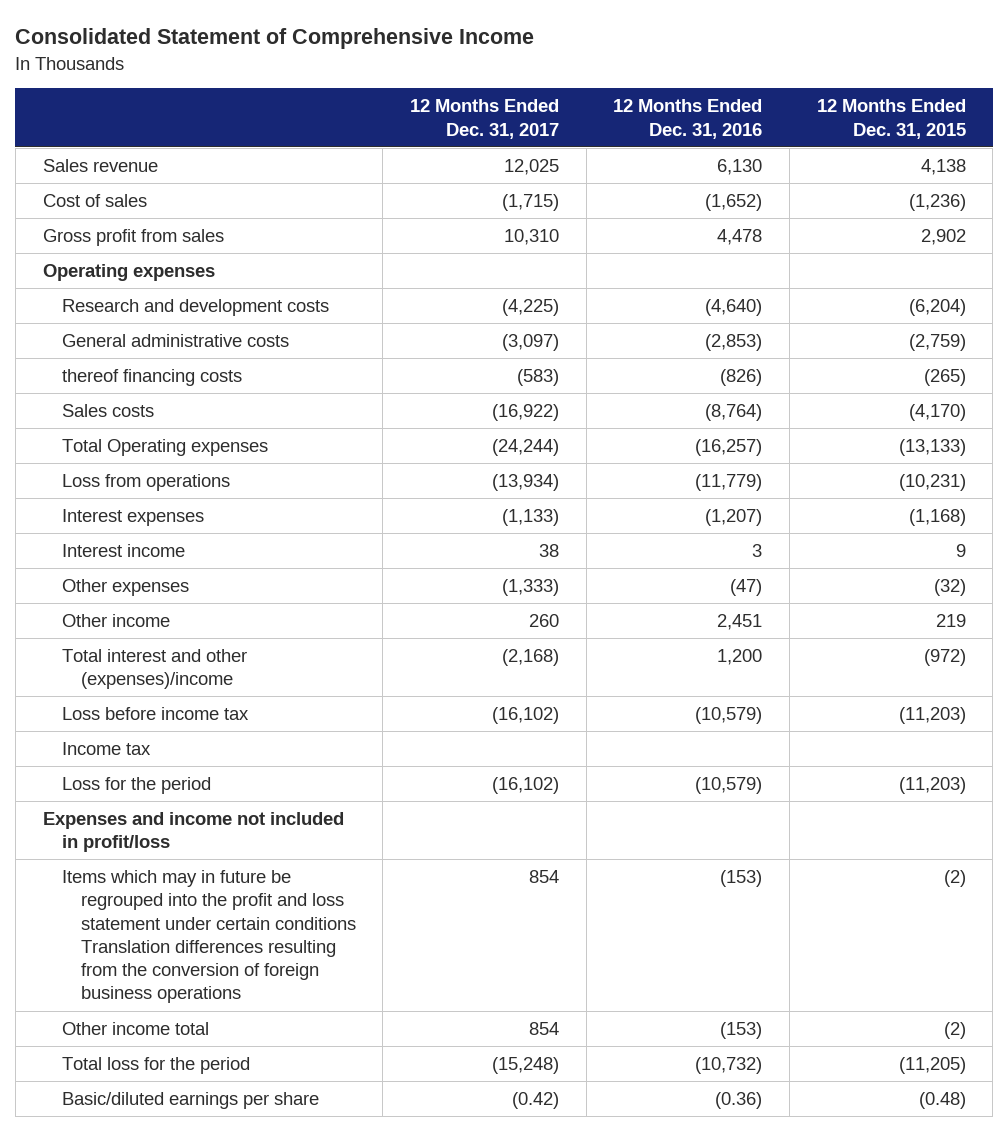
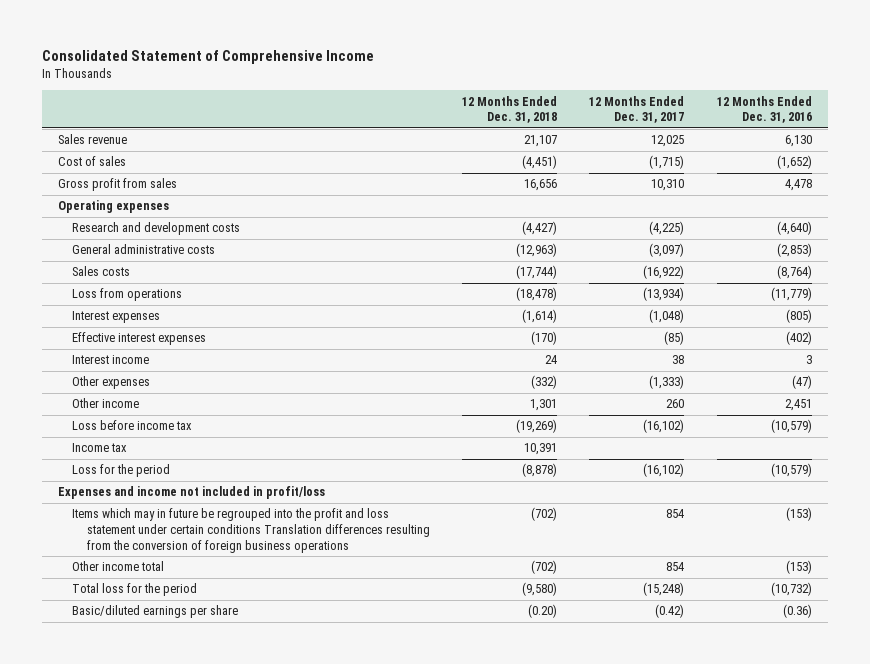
- | 12 Months Ended Dec. 31, 2017 | 12 Months Ended Dec. 31, 2016 | 12 Months Ended Dec. 31, 2015
+ | 12 Months Ended Dec. 31, 2018 | 12 Months Ended Dec. 31, 2017 | 12 Months Ended Dec. 31, 2016
- thereof financing costs | (583) | (826) | (265)
- Total Operating expenses | (24,244) | (16,257) | (13,133)
- Interest expenses | (1,133) | (1,207) | (1,168)
+ Interest expenses | (1,614) | (1,048) | (805)
+ Effective interest expenses | (170) | (85) | (402)
- Total interest and other (expenses)/income | (2,168) | 1,200 | (972)

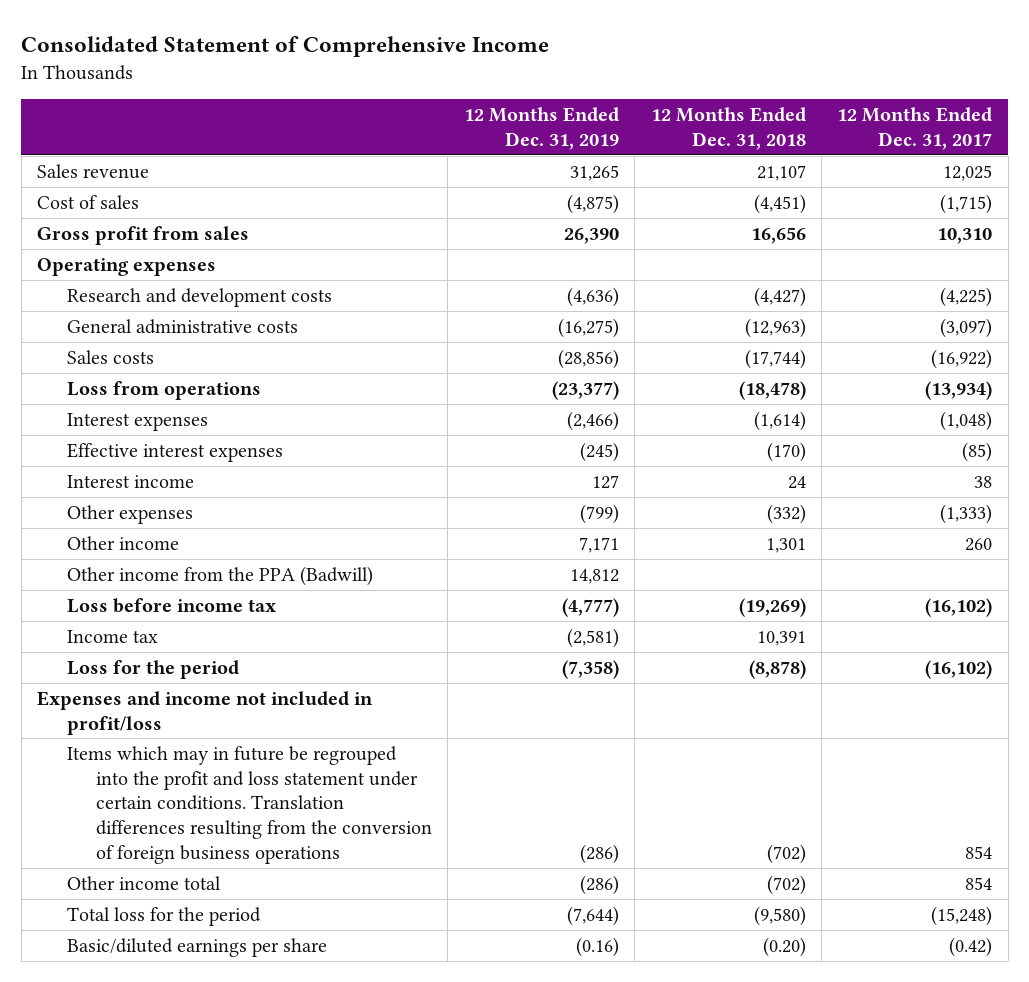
- | 12 Months Ended Dec. 31, 2018 | 12 Months Ended Dec. 31, 2017 | 12 Months Ended Dec. 31, 2016
+ | 12 Months Ended Dec. 31, 2019 | 12 Months Ended Dec. 31, 2018 | 12 Months Ended Dec. 31, 2017
+ Other income from the PPA (Badwill) | 14,812 | |
- Items which may in future be regrouped into the profit and loss statement under certain conditions Translation differences resulting from the conversion of foreign business operations | (702) | 854 | (153)
+ Items which may in future be regrouped into the profit and loss statement under certain conditions. Translation differences resulting from the conversion of foreign business operations | (286) | (702) | 854

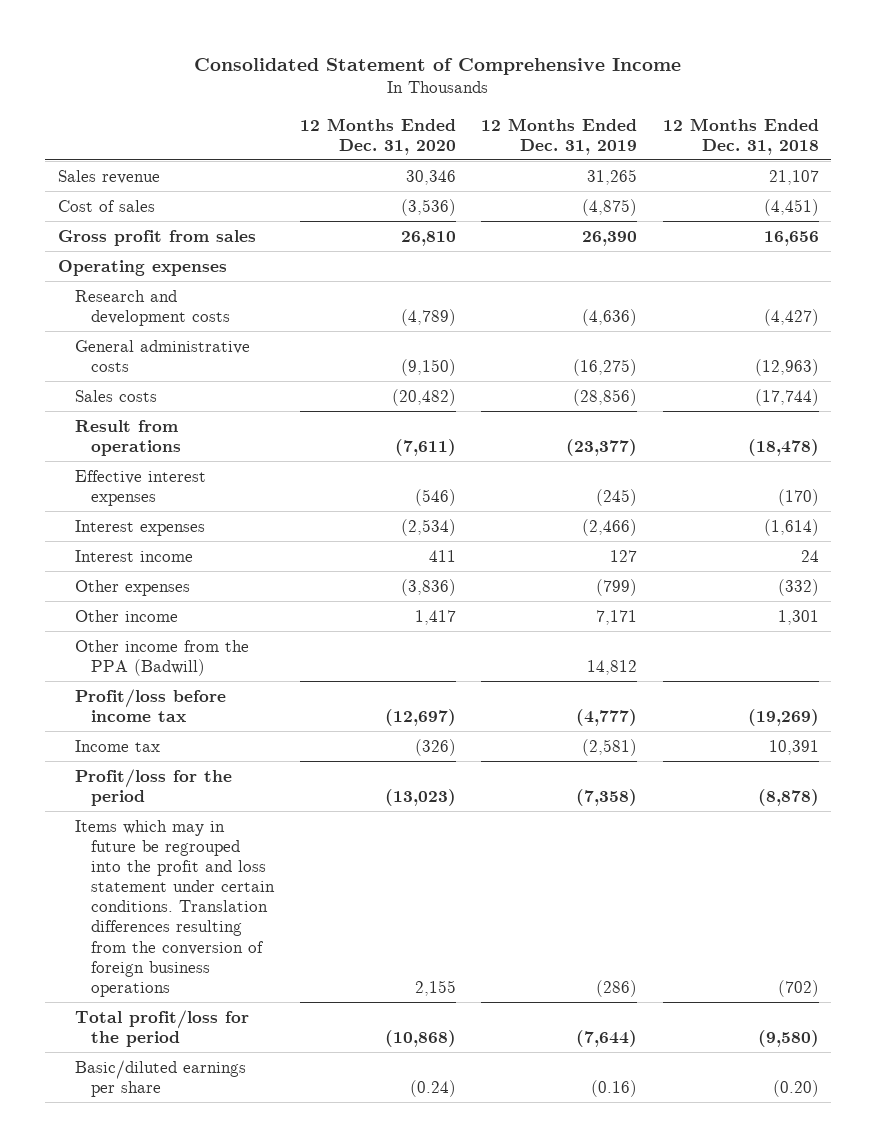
- | 12 Months Ended Dec. 31, 2019 | 12 Months Ended Dec. 31, 2018 | 12 Months Ended Dec. 31, 2017
+ | 12 Months Ended Dec. 31, 2020 | 12 Months Ended Dec. 31, 2019 | 12 Months Ended Dec. 31, 2018
- Loss from operations | (23,377) | (18,478) | (13,934)
+ Result from operations | (7,611) | (23,377) | (18,478)
moved down: Interest expenses | (2,534) | (2,466) | (1,614)
- Loss before income tax | (4,777) | (19,269) | (16,102)
+ Profit/loss before income tax | (12,697) | (4,777) | (19,269)
- Loss for the period | (7,358) | (8,878) | (16,102)
- Expenses and income not included in profit/loss
+ Profit/loss for the period | (13,023) | (7,358) | (8,878)
- Other income total | (286) | (702) | 854
- Total loss for the period | (7,644) | (9,580) | (15,248)
+ Total profit/loss for the period | (10,868) | (7,644) | (9,580)

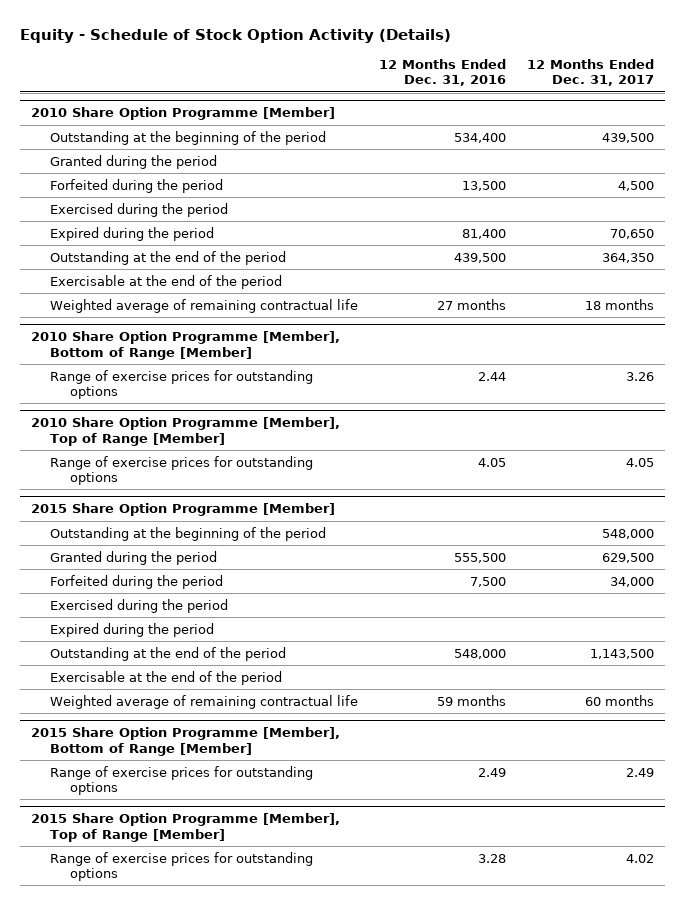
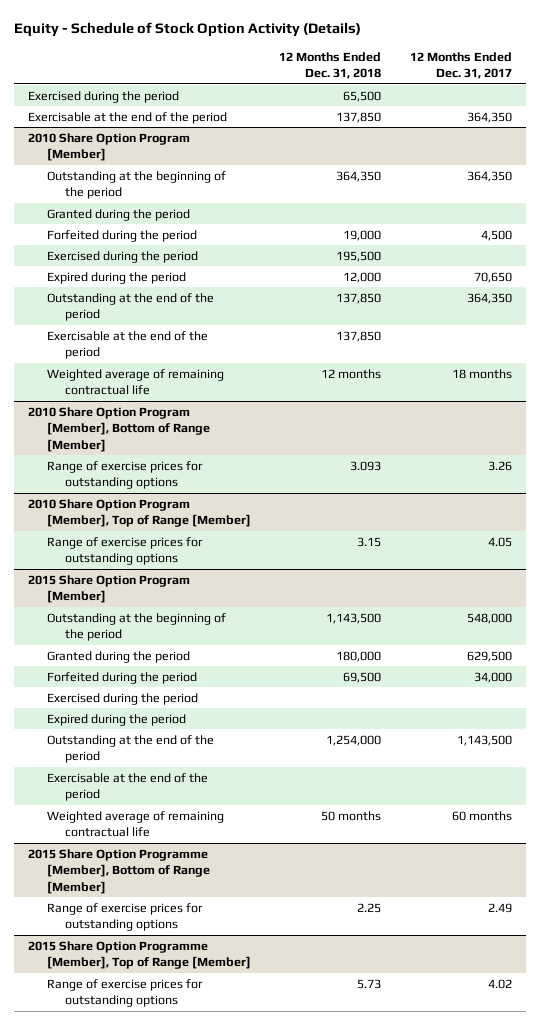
- | 12 Months Ended Dec. 31, 2016 | 12 Months Ended Dec. 31, 2017
+ | 12 Months Ended Dec. 31, 2018 | 12 Months Ended Dec. 31, 2017
- 2010 Share Option Programme [Member]
- Outstanding at the beginning of the period | 534,400 | 439,500
+ Exercised during the period | 65,500 |
+ Exercisable at the end of the period | 137,850 | 364,350
+ 2010 Share Option Program [Member]
+ Outstanding at the beginning of the period | 364,350 | 364,350
- 2010 Share Option Programme [Member], Bottom of Range [Member]
+ 2010 Share Option Program [Member], Bottom of Range [Member]
- 2010 Share Option Programme [Member], Top of Range [Member]
+ 2010 Share Option Program [Member], Top of Range [Member]
- 2015 Share Option Programme [Member]
+ 2015 Share Option Program [Member]

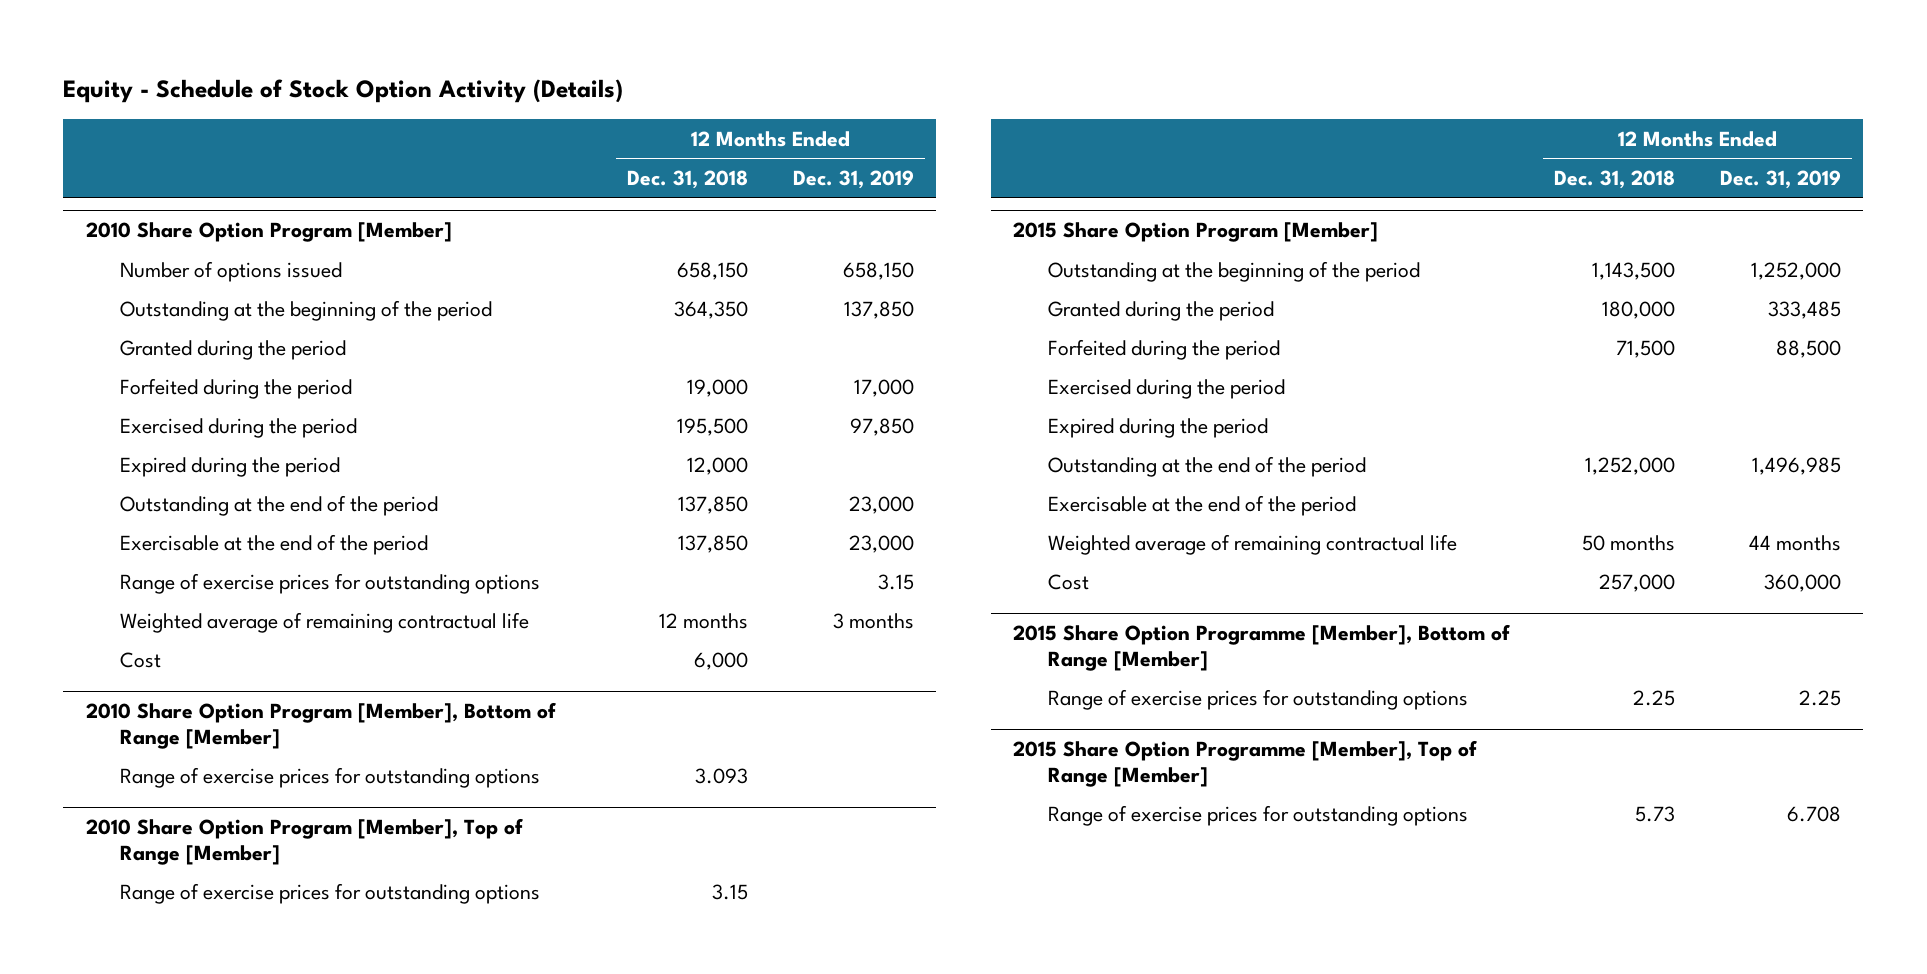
- | 12 Months Ended Dec. 31, 2018 | 12 Months Ended Dec. 31, 2017
+ | 12 Months Ended Dec. 31, 2018 | 12 Months Ended Dec. 31, 2019
- Exercised during the period | 65,500 |
- Exercisable at the end of the period | 137,850 | 364,350
@ 2010 Share Option Program [Member]
+ Number of options issued | 658,150 | 658,150
+ Range of exercise prices for outstanding options | | 3.15
+ Cost | 6,000 |
@ 2015 Share Option Program [Member]
- Forfeited during the period | 69,500 | 34,000
+ Forfeited during the period | 71,500 | 88,500
- Outstanding at the end of the period | 1,254,000 | 1,143,500
+ Outstanding at the end of the period | 1,252,000 | 1,496,985
+ Cost | 257,000 | 360,000

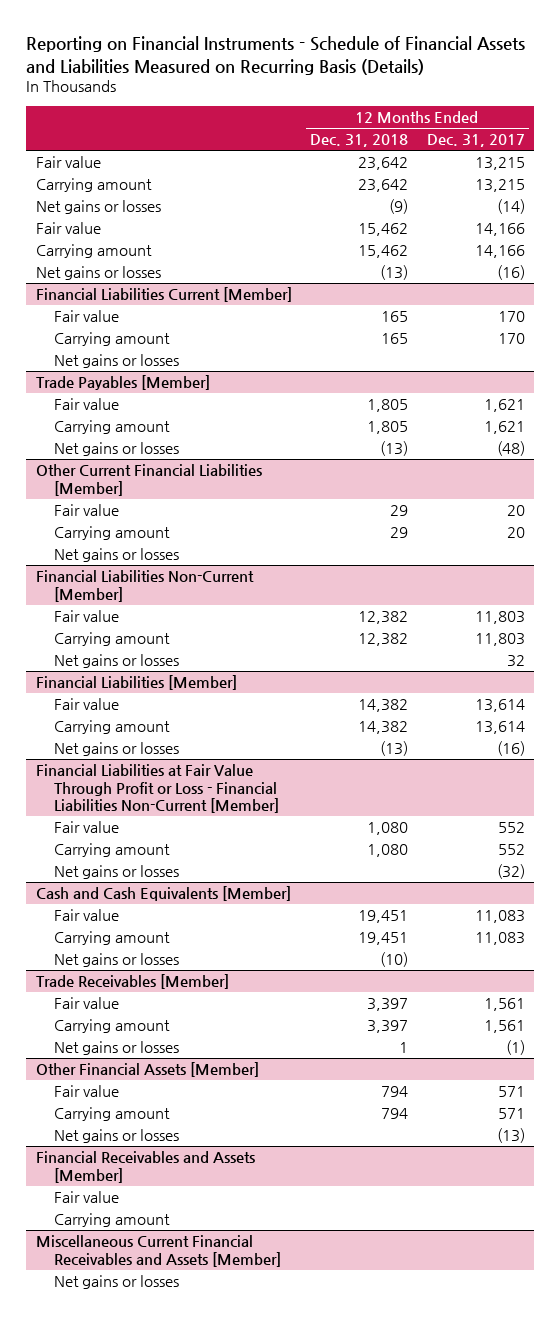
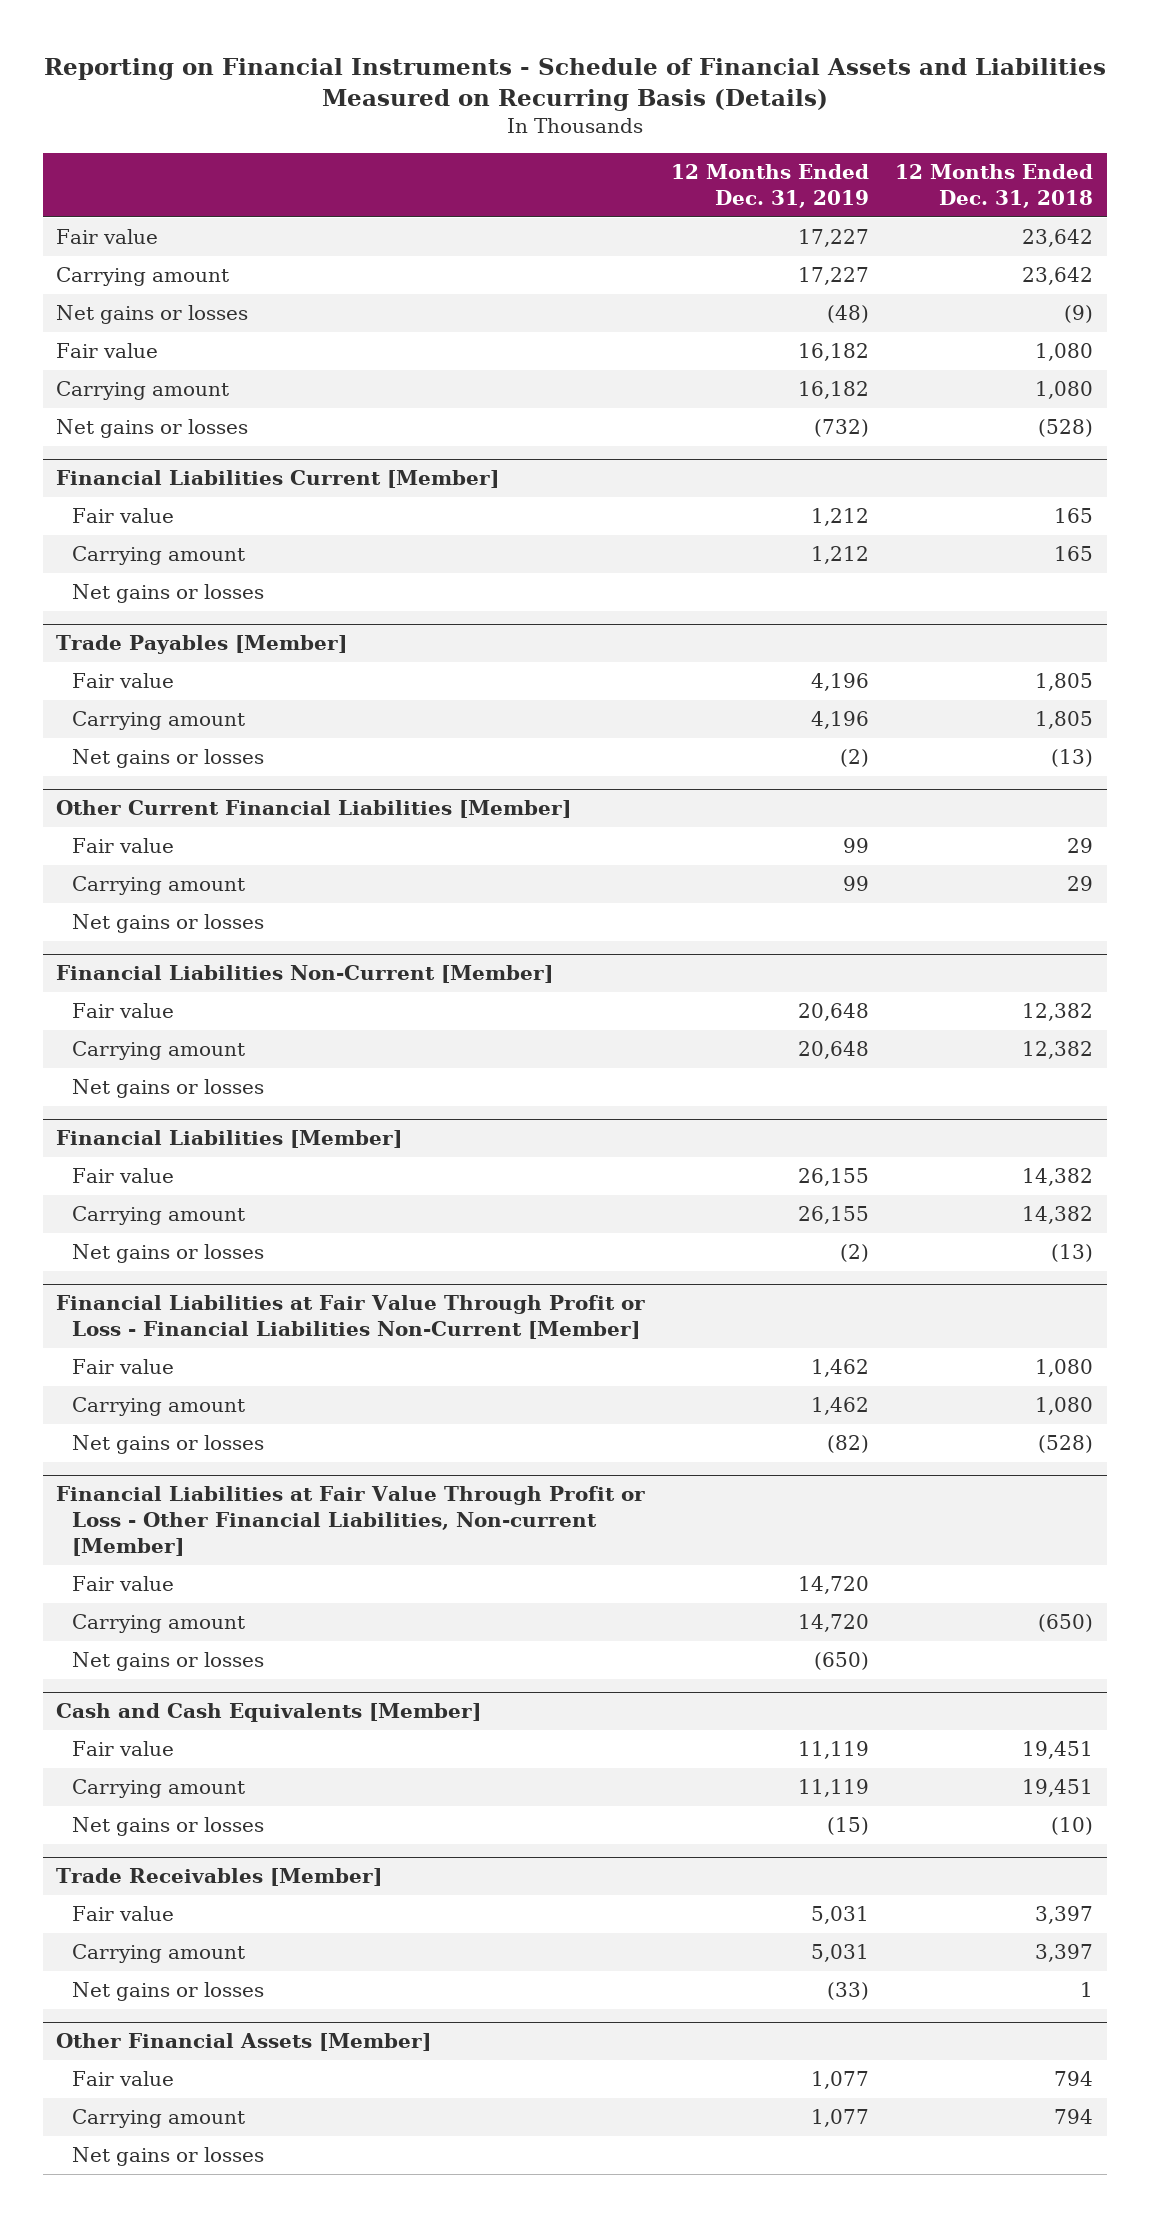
- | 12 Months Ended Dec. 31, 2018 | 12 Months Ended Dec. 31, 2017
+ | 12 Months Ended Dec. 31, 2019 | 12 Months Ended Dec. 31, 2018
- Fair value | 15,462 | 14,166
- Carrying amount | 15,462 | 14,166
- Net gains or losses | (13) | (16)
+ Fair value | 16,182 | 1,080
+ Carrying amount | 16,182 | 1,080
+ Net gains or losses | (732) | (528)
@ Financial Liabilities at Fair Value Through Profit or Loss - Financial Liabilities Non-Current [Member]
+ Net gains or losses | (82) | (528)
+ Financial Liabilities at Fair Value Through Profit or Loss - Other Financial Liabilities, Non-current [Member]
+ Fair value | 14,720 |
+ Carrying amount | 14,720 | (650)
- Financial Receivables and Assets [Member]
- Fair value
- Carrying amount
- Miscellaneous Current Financial Receivables and Assets [Member]
- Net gains or losses

